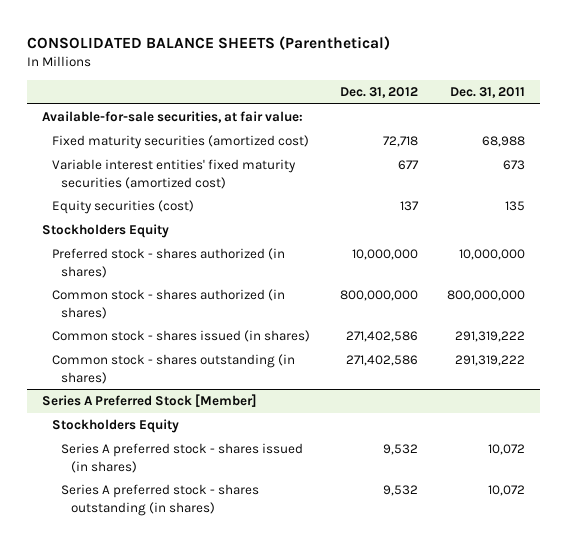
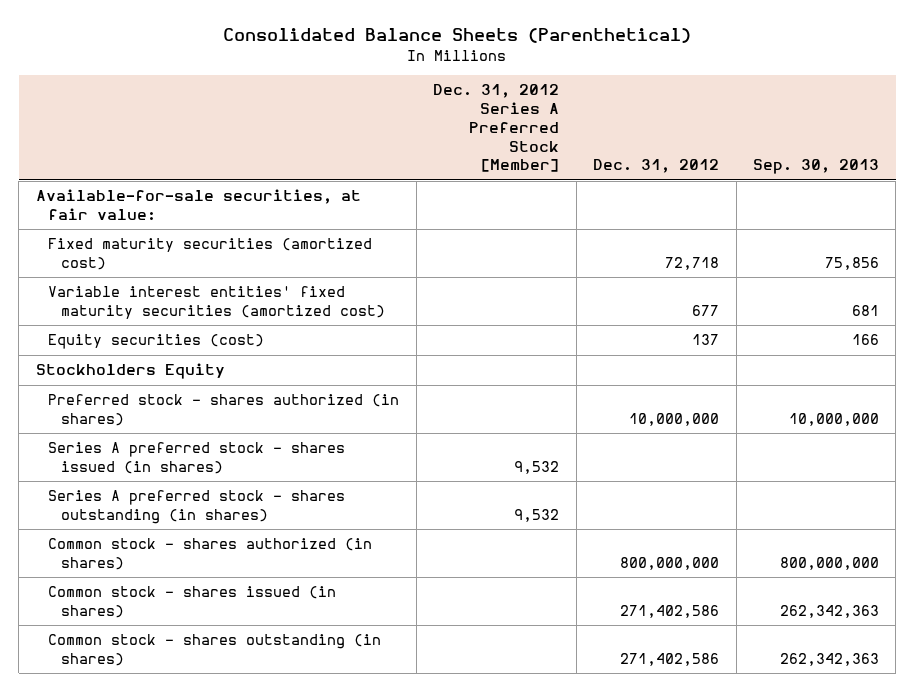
- CONSOLIDATED BALANCE SHEETS (Parenthetical)
+ Consolidated Balance Sheets (Parenthetical)
- | Dec. 31, 2012 | Dec. 31, 2011
+ | Dec. 31, 2012 Series A Preferred Stock [Member] | Dec. 31, 2012 | Sep. 30, 2013
+ Series A preferred stock - shares issued (in shares) | 9,532 | |
+ Series A preferred stock - shares outstanding (in shares) | 9,532 | |
- Series A Preferred Stock [Member]
- Stockholders Equity
- Series A preferred stock - shares issued (in shares) | 9,532 | 10,072
- Series A preferred stock - shares outstanding (in shares) | 9,532 | 10,072

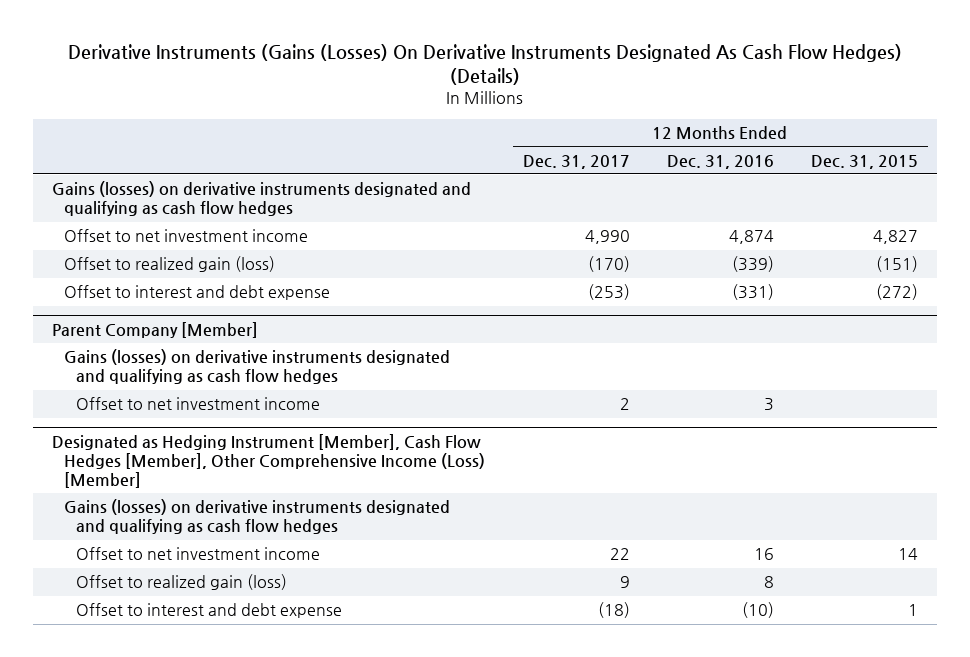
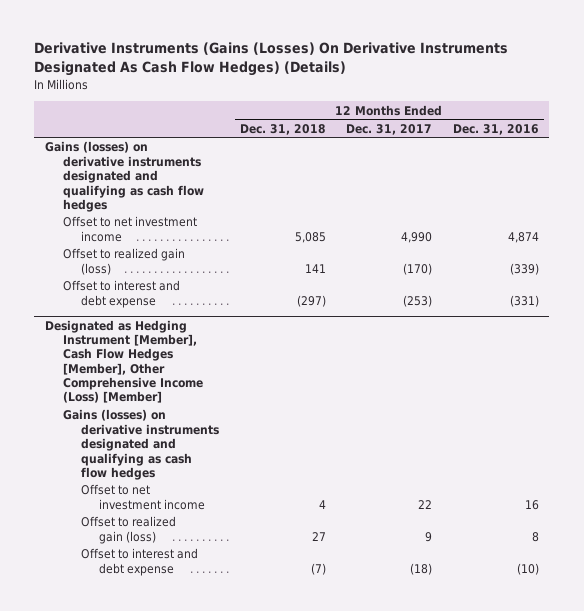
- | 12 Months Ended Dec. 31, 2017 | 12 Months Ended Dec. 31, 2016 | 12 Months Ended Dec. 31, 2015
+ | 12 Months Ended Dec. 31, 2018 | 12 Months Ended Dec. 31, 2017 | 12 Months Ended Dec. 31, 2016
- Parent Company [Member]
- Gains (losses) on derivative instruments designated and qualifying as cash flow hedges
- Offset to net investment income | 2 | 3 |

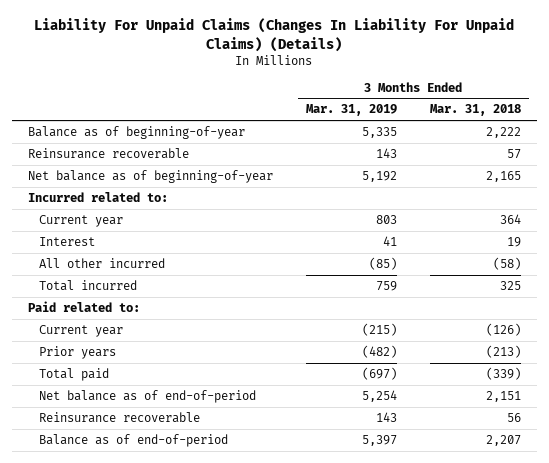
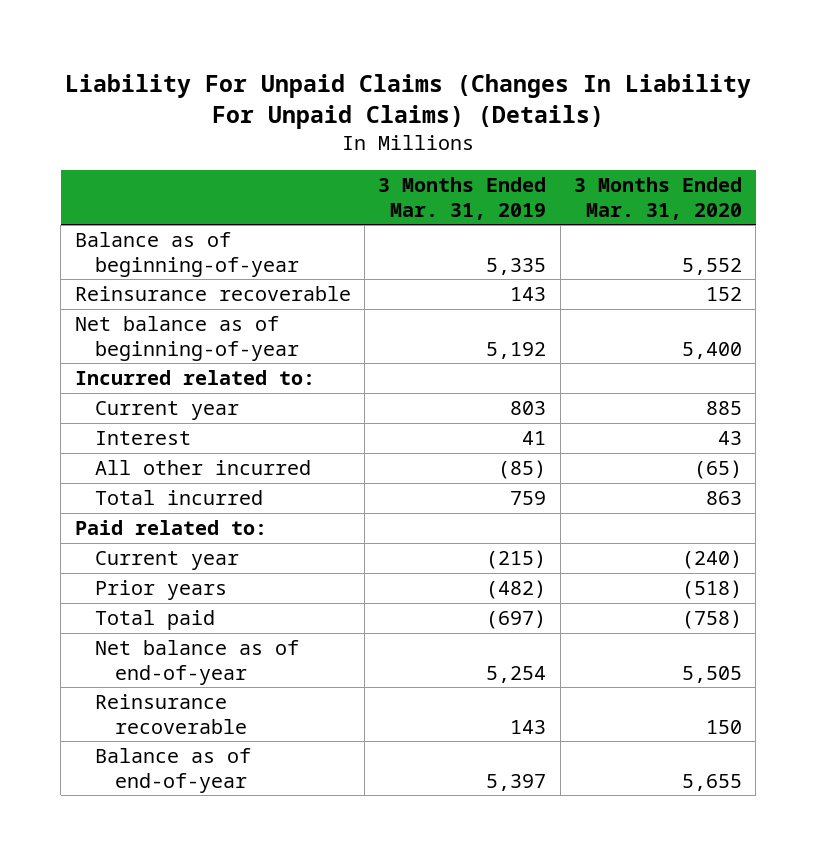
- | 3 Months Ended Mar. 31, 2019 | 3 Months Ended Mar. 31, 2018
+ | 3 Months Ended Mar. 31, 2019 | 3 Months Ended Mar. 31, 2020
- Net balance as of end-of-period | 5,254 | 2,151
+ Net balance as of end-of-year | 5,254 | 5,505
- Balance as of end-of-period | 5,397 | 2,207
+ Balance as of end-of-year | 5,397 | 5,655

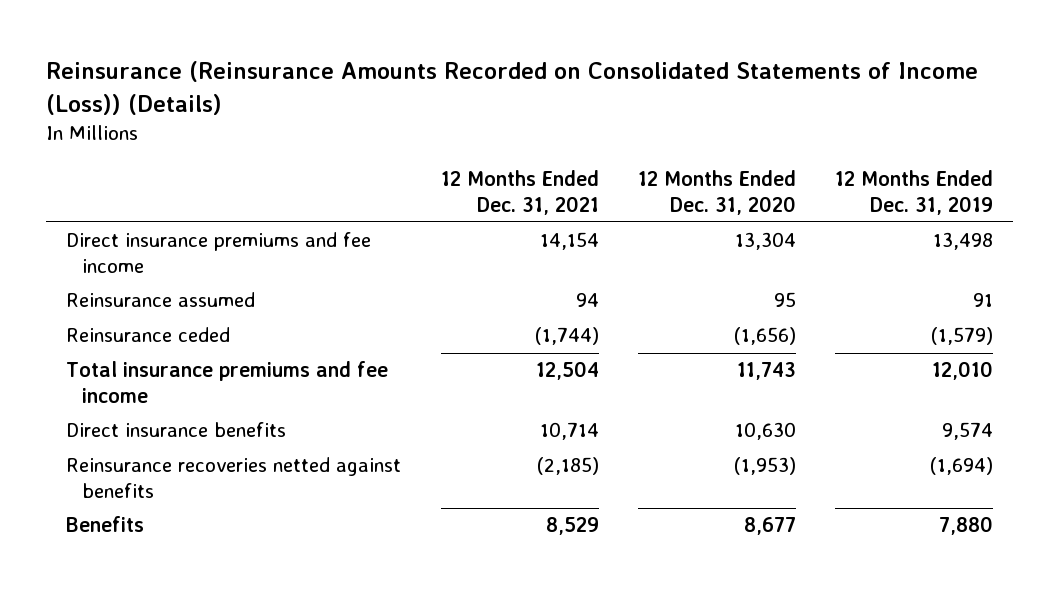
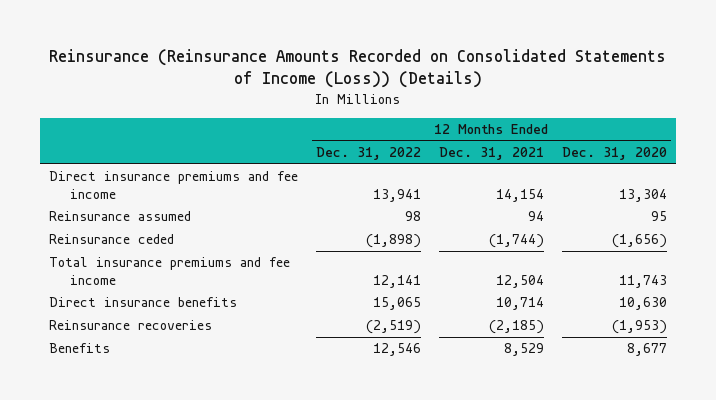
- | 12 Months Ended Dec. 31, 2021 | 12 Months Ended Dec. 31, 2020 | 12 Months Ended Dec. 31, 2019
+ | 12 Months Ended Dec. 31, 2022 | 12 Months Ended Dec. 31, 2021 | 12 Months Ended Dec. 31, 2020
- Reinsurance recoveries netted against benefits | (2,185) | (1,953) | (1,694)
+ Reinsurance recoveries | (2,519) | (2,185) | (1,953)

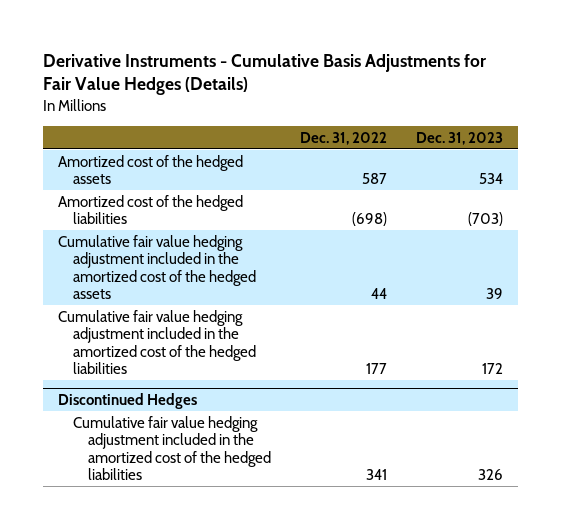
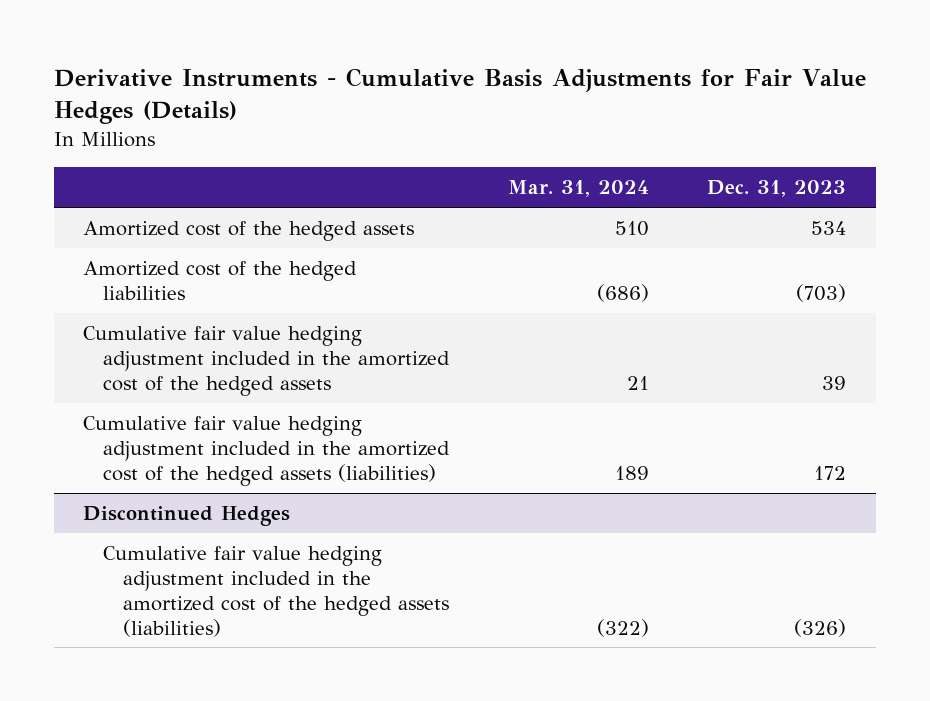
- | Dec. 31, 2022 | Dec. 31, 2023
+ | Mar. 31, 2024 | Dec. 31, 2023
- Cumulative fair value hedging adjustment included in the amortized cost of the hedged liabilities | 177 | 172
+ Cumulative fair value hedging adjustment included in the amortized cost of the hedged assets (liabilities) | 189 | 172
@ Discontinued Hedges
- Cumulative fair value hedging adjustment included in the amortized cost of the hedged liabilities | 341 | 326
+ Cumulative fair value hedging adjustment included in the amortized cost of the hedged assets (liabilities) | (322) | (326)

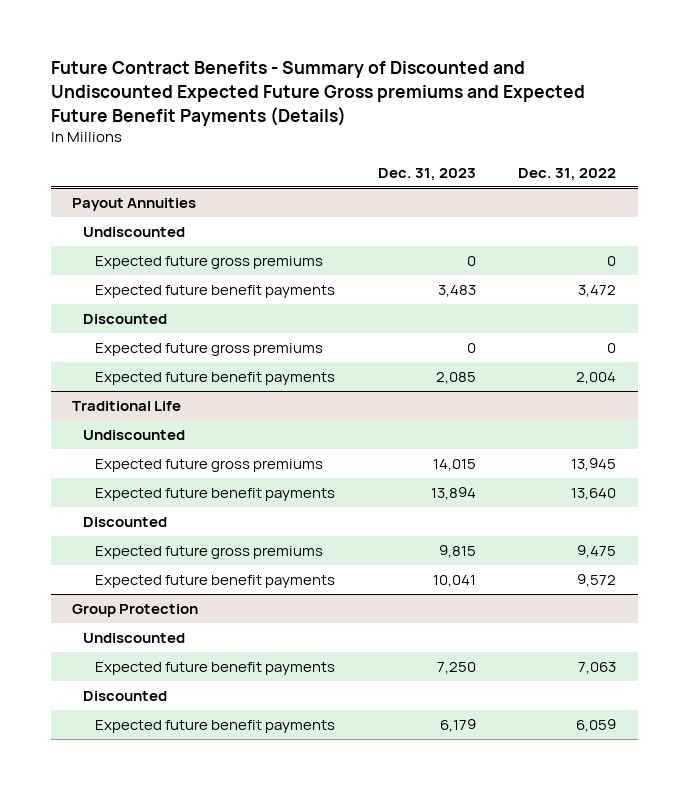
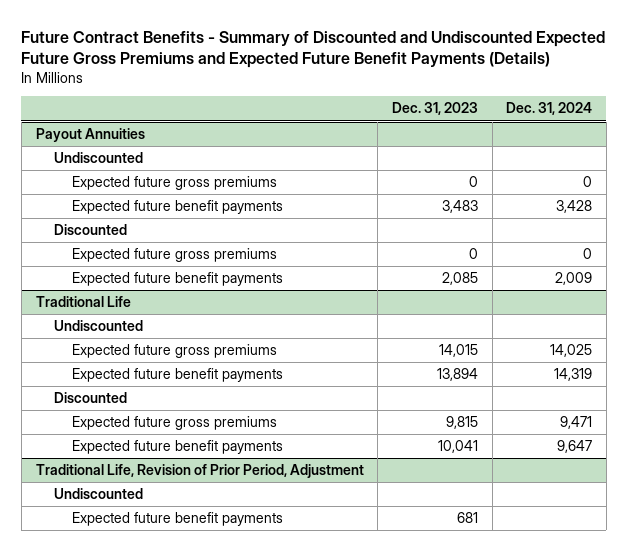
- Future Contract Benefits - Summary of Discounted and Undiscounted Expected Future Gross premiums and Expected Future Benefit Payments (Details)
+ Future Contract Benefits - Summary of Discounted and Undiscounted Expected Future Gross Premiums and Expected Future Benefit Payments (Details)
- | Dec. 31, 2023 | Dec. 31, 2022
+ | Dec. 31, 2023 | Dec. 31, 2024
- Group Protection
+ Traditional Life, Revision of Prior Period, Adjustment
- Expected future benefit payments | 7,250 | 7,063
- Discounted
- Expected future benefit payments | 6,179 | 6,059
+ Expected future benefit payments | 681 |

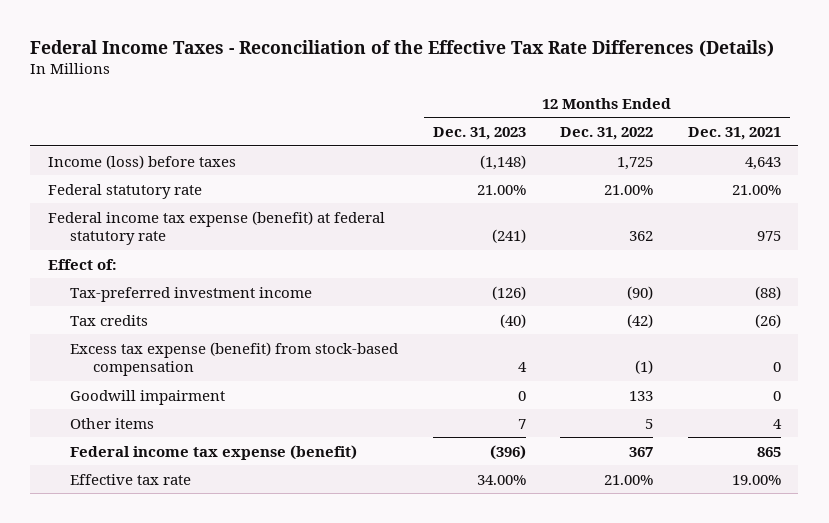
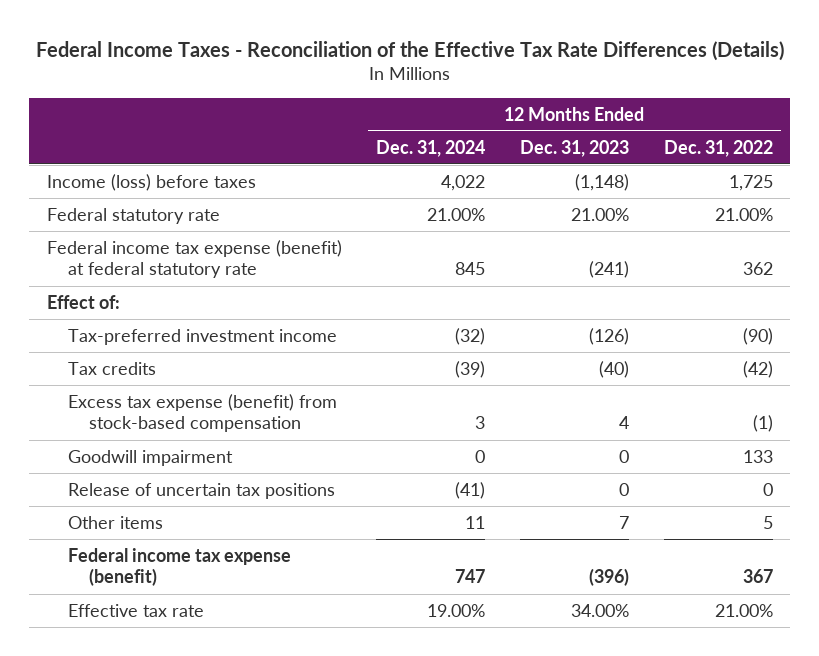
- | 12 Months Ended Dec. 31, 2023 | 12 Months Ended Dec. 31, 2022 | 12 Months Ended Dec. 31, 2021
+ | 12 Months Ended Dec. 31, 2024 | 12 Months Ended Dec. 31, 2023 | 12 Months Ended Dec. 31, 2022
+ Release of uncertain tax positions | (41) | 0 | 0

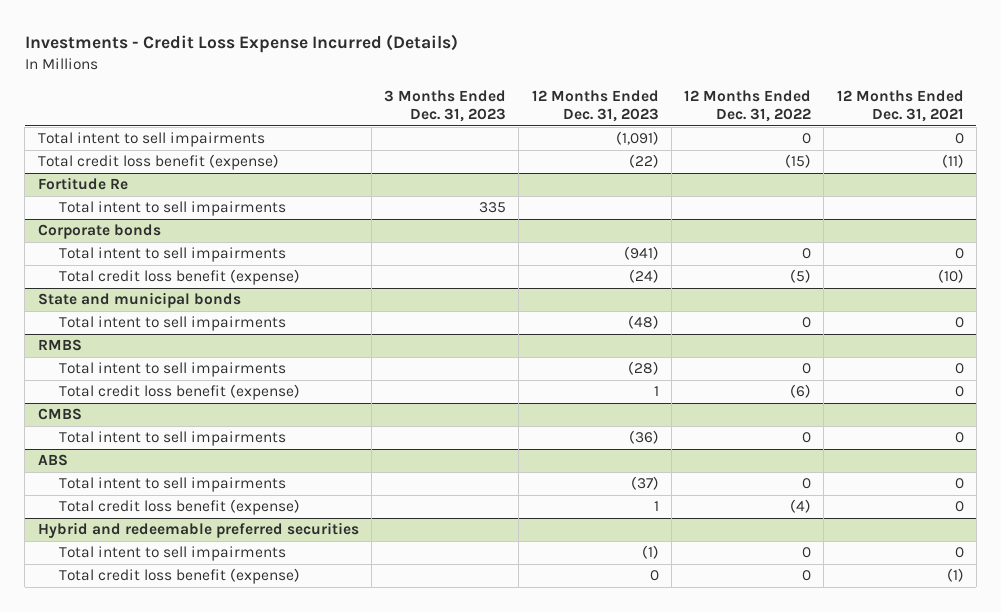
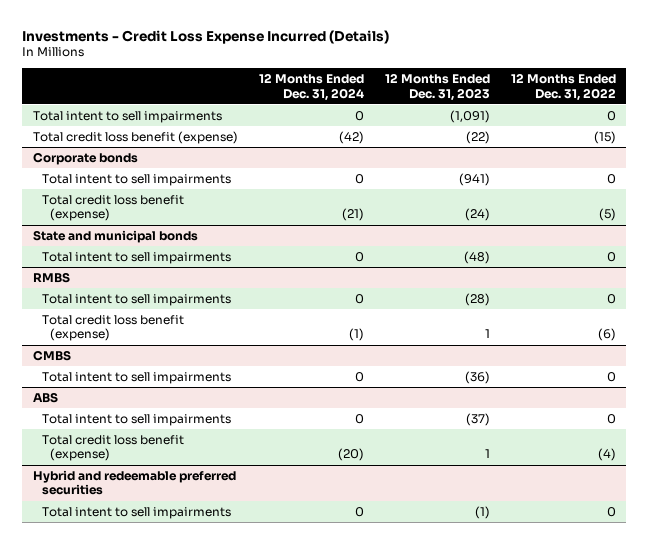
- | 3 Months Ended Dec. 31, 2023 | 12 Months Ended Dec. 31, 2023 | 12 Months Ended Dec. 31, 2022 | 12 Months Ended Dec. 31, 2021
+ | 12 Months Ended Dec. 31, 2024 | 12 Months Ended Dec. 31, 2023 | 12 Months Ended Dec. 31, 2022
- Fortitude Re
- Total intent to sell impairments | 335 | | |
@ Hybrid and redeemable preferred securities
- Total credit loss benefit (expense) | | 0 | 0 | (1)

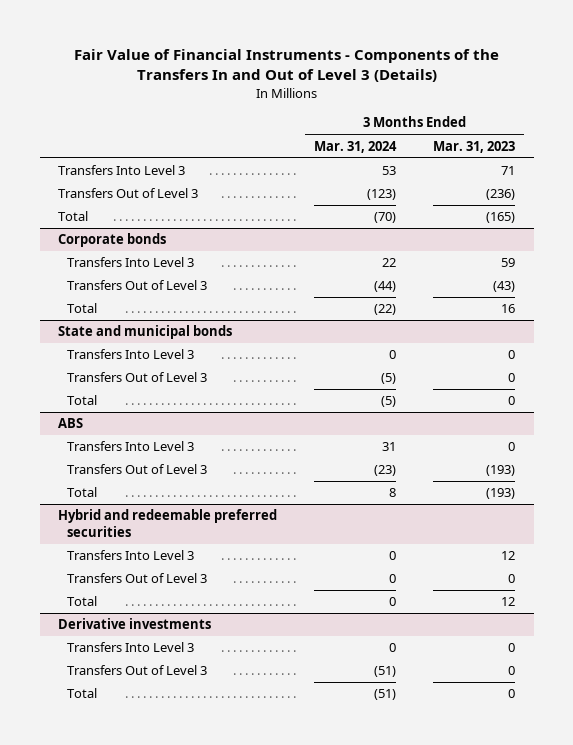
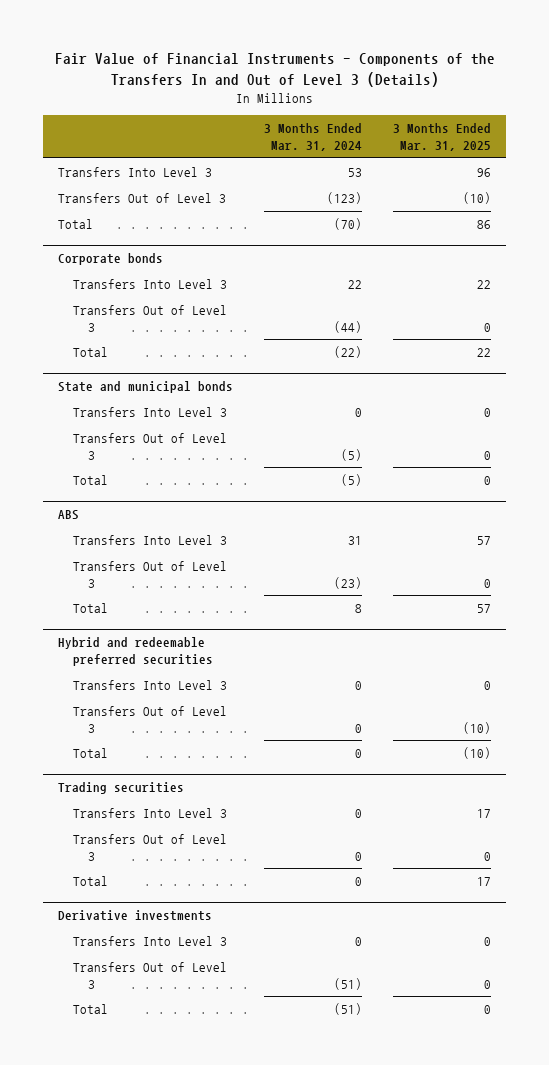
- | 3 Months Ended Mar. 31, 2024 | 3 Months Ended Mar. 31, 2023
+ | 3 Months Ended Mar. 31, 2024 | 3 Months Ended Mar. 31, 2025
+ Trading securities
+ Transfers Into Level 3 | 0 | 17
+ Transfers Out of Level 3 | 0 | 0
+ Total | 0 | 17

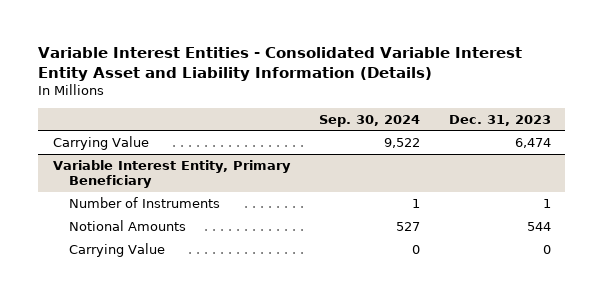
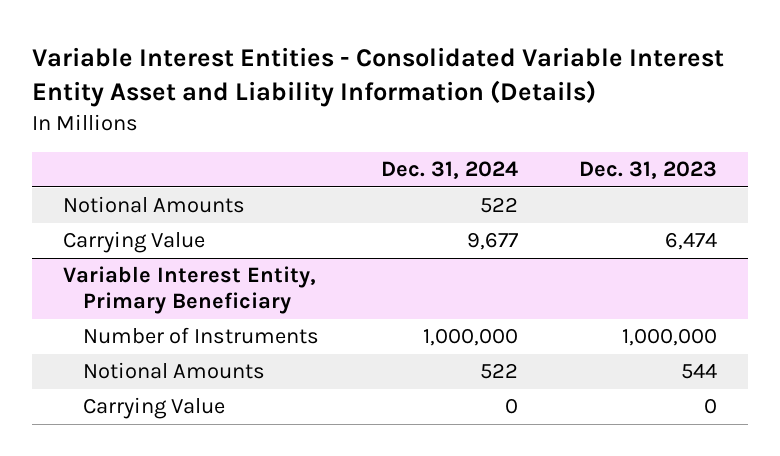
- | Sep. 30, 2024 | Dec. 31, 2023
+ | Dec. 31, 2024 | Dec. 31, 2023
+ Notional Amounts | 522 |
@ Variable Interest Entity, Primary Beneficiary
- Number of Instruments | 1 | 1
+ Number of Instruments | 1,000,000 | 1,000,000

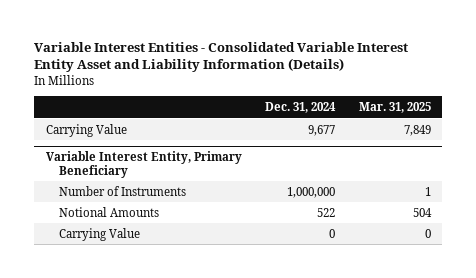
- | Dec. 31, 2024 | Dec. 31, 2023
+ | Dec. 31, 2024 | Mar. 31, 2025
- Notional Amounts | 522 |

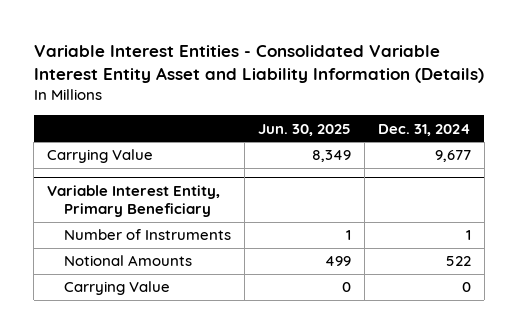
- | Dec. 31, 2024 | Mar. 31, 2025
+ | Jun. 30, 2025 | Dec. 31, 2024
@ Variable Interest Entity, Primary Beneficiary
- Number of Instruments | 1,000,000 | 1
+ Number of Instruments | 1 | 1

